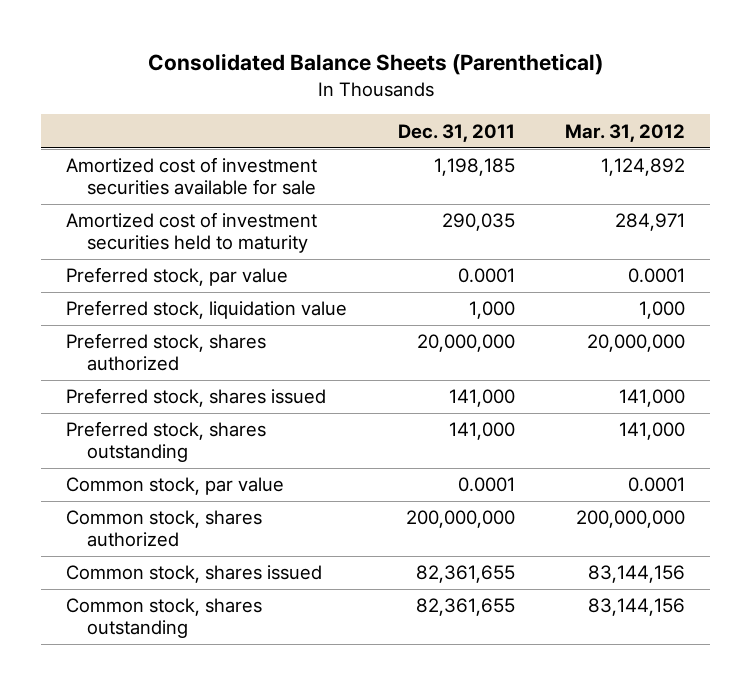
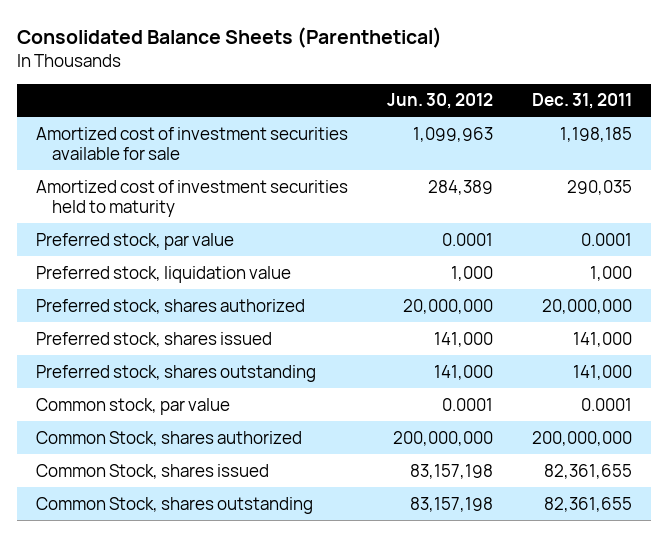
- | Dec. 31, 2011 | Mar. 31, 2012
+ | Jun. 30, 2012 | Dec. 31, 2011
- Common stock, shares authorized | 200,000,000 | 200,000,000
- Common stock, shares issued | 82,361,655 | 83,144,156
- Common stock, shares outstanding | 82,361,655 | 83,144,156
+ Common Stock, shares authorized | 200,000,000 | 200,000,000
+ Common Stock, shares issued | 83,157,198 | 82,361,655
+ Common Stock, shares outstanding | 83,157,198 | 82,361,655

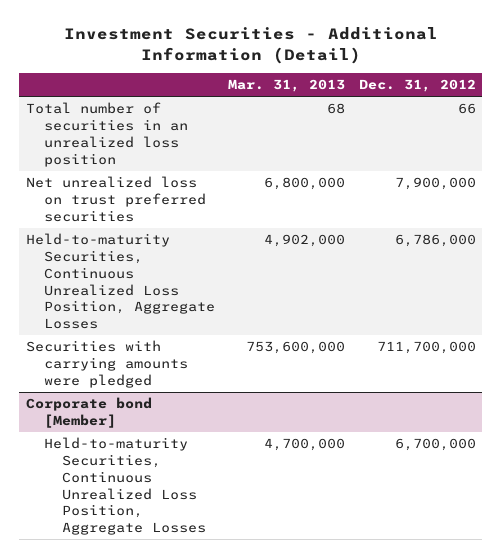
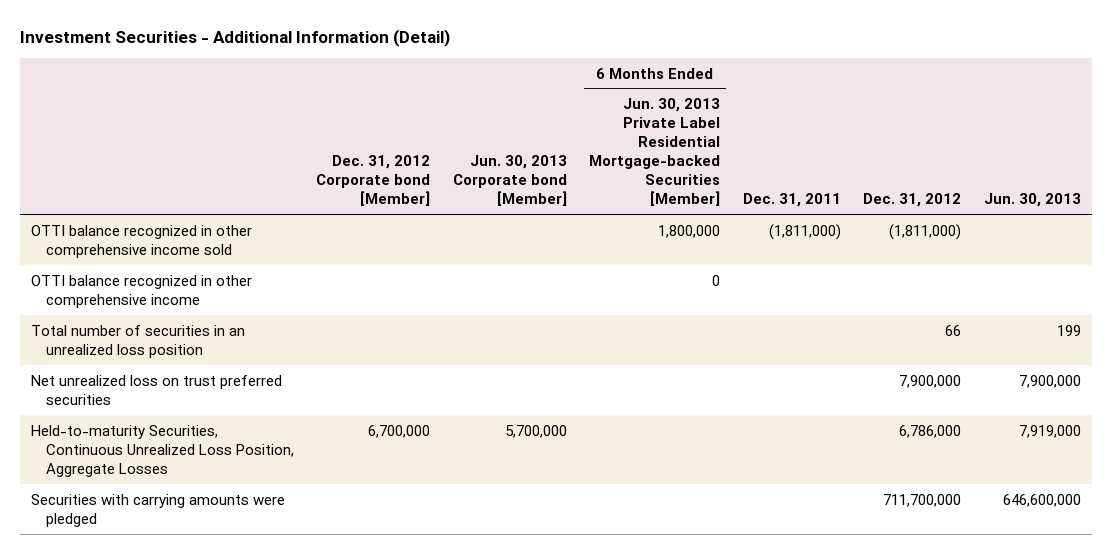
- | Mar. 31, 2013 | Dec. 31, 2012
+ | Dec. 31, 2012 Corporate bond [Member] | Jun. 30, 2013 Corporate bond [Member] | 6 Months Ended Jun. 30, 2013 Private Label Residential Mortgage-backed Securities [Member] | Dec. 31, 2011 | Dec. 31, 2012 | Jun. 30, 2013
+ OTTI balance recognized in other comprehensive income sold | | | 1,800,000 | (1,811,000) | (1,811,000) |
+ OTTI balance recognized in other comprehensive income | | | 0 | | |
- Corporate bond [Member]
- Held-to-maturity Securities, Continuous Unrealized Loss Position, Aggregate Losses | 4,700,000 | 6,700,000

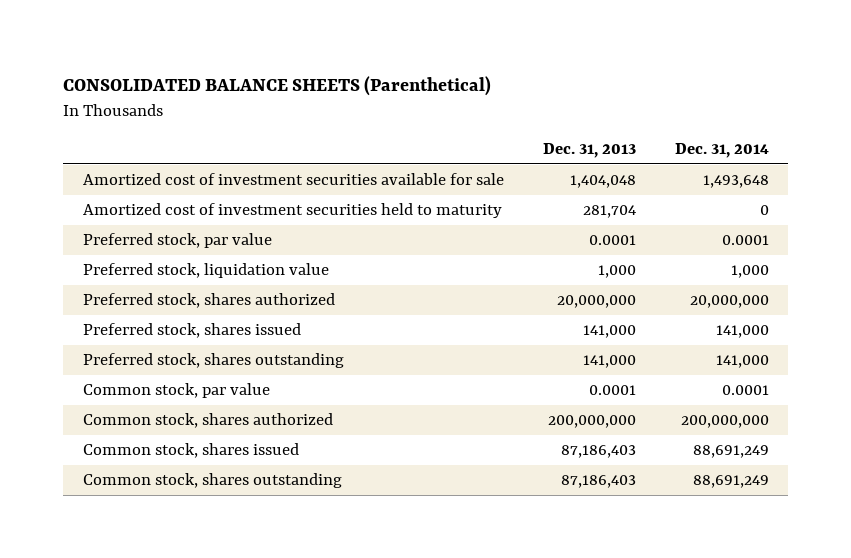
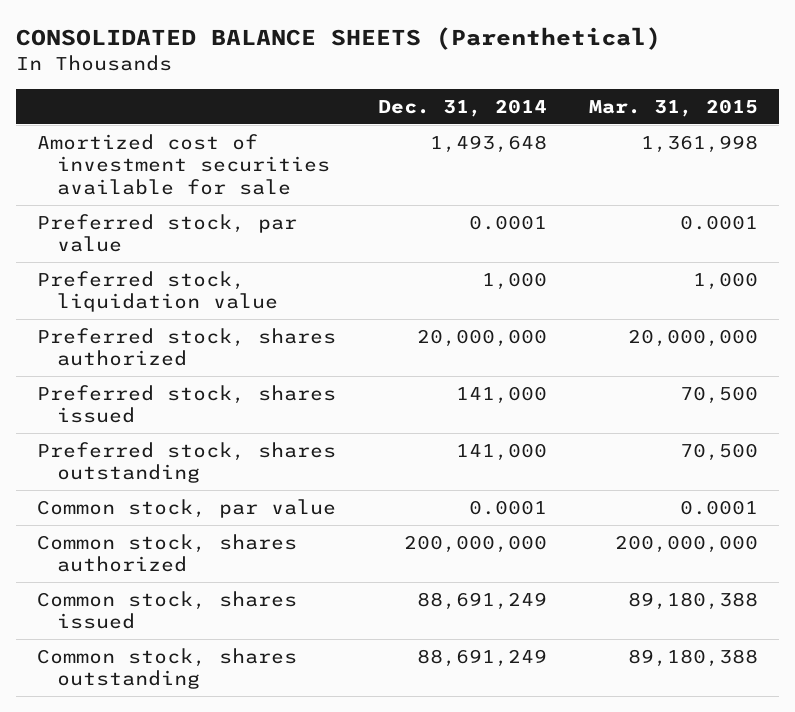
- | Dec. 31, 2013 | Dec. 31, 2014
+ | Dec. 31, 2014 | Mar. 31, 2015
- Amortized cost of investment securities held to maturity | 281,704 | 0

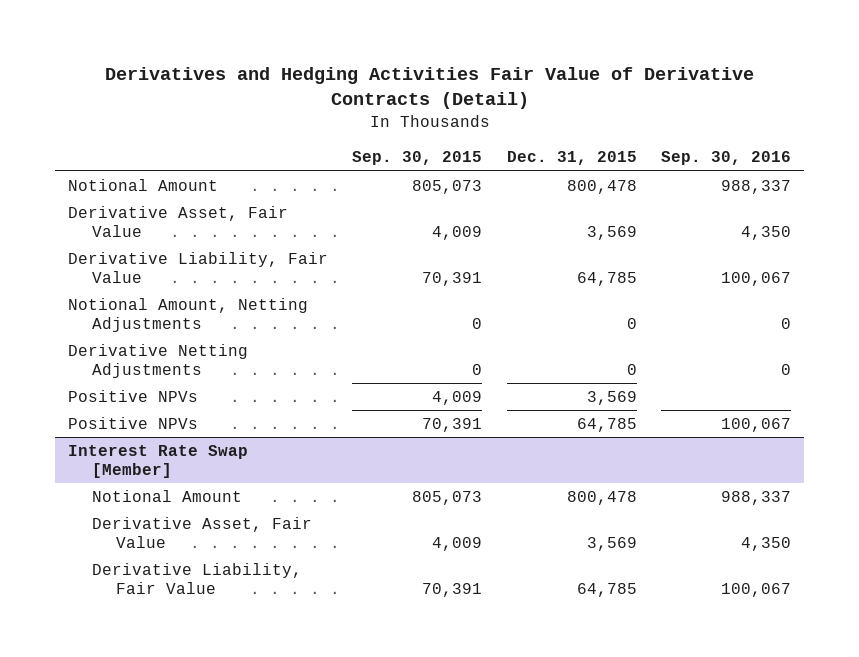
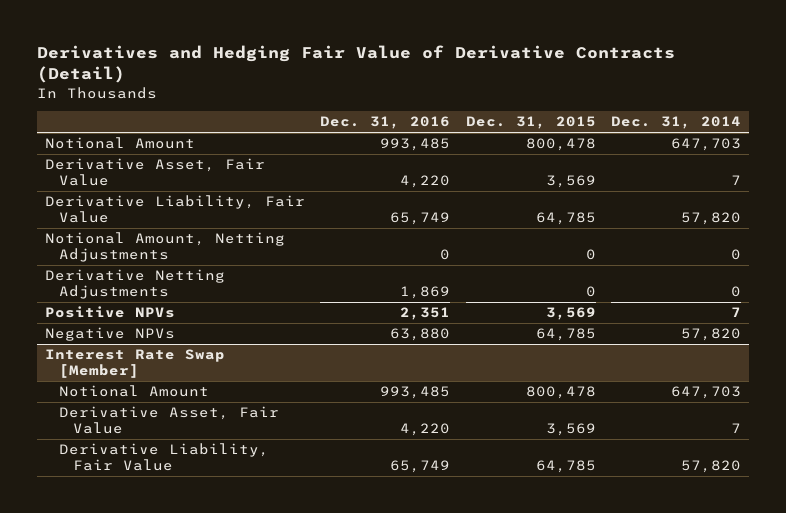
- Derivatives and Hedging Activities Fair Value of Derivative Contracts (Detail)
+ Derivatives and Hedging Fair Value of Derivative Contracts (Detail)
- | Sep. 30, 2015 | Dec. 31, 2015 | Sep. 30, 2016
+ | Dec. 31, 2016 | Dec. 31, 2015 | Dec. 31, 2014
- Positive NPVs | 70,391 | 64,785 | 100,067
+ Negative NPVs | 63,880 | 64,785 | 57,820

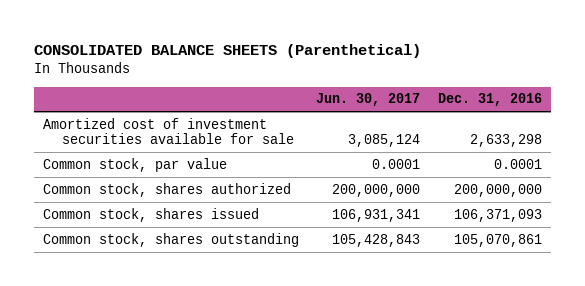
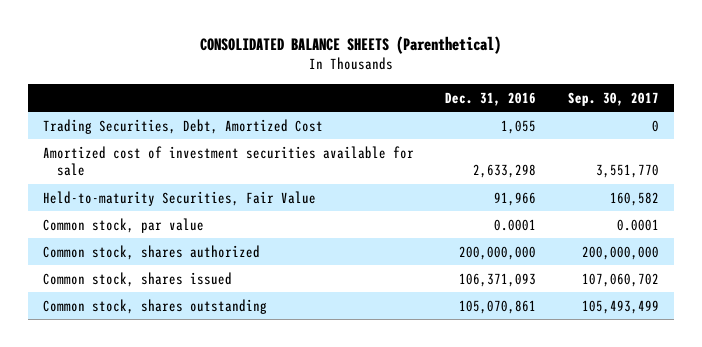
- | Jun. 30, 2017 | Dec. 31, 2016
+ | Dec. 31, 2016 | Sep. 30, 2017
+ Trading Securities, Debt, Amortized Cost | 1,055 | 0
+ Held-to-maturity Securities, Fair Value | 91,966 | 160,582

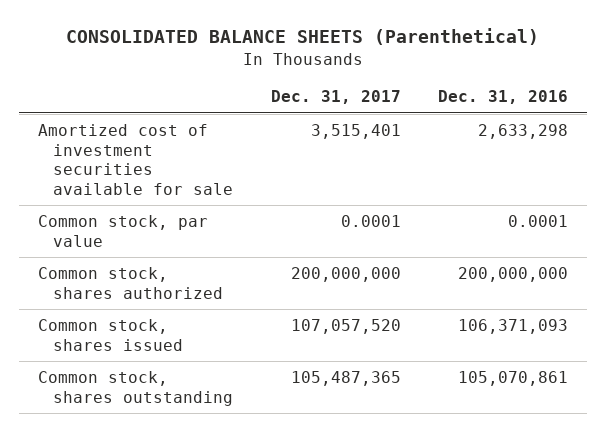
- | Dec. 31, 2016 | Sep. 30, 2017
+ | Dec. 31, 2017 | Dec. 31, 2016
- Trading Securities, Debt, Amortized Cost | 1,055 | 0
- Held-to-maturity Securities, Fair Value | 91,966 | 160,582

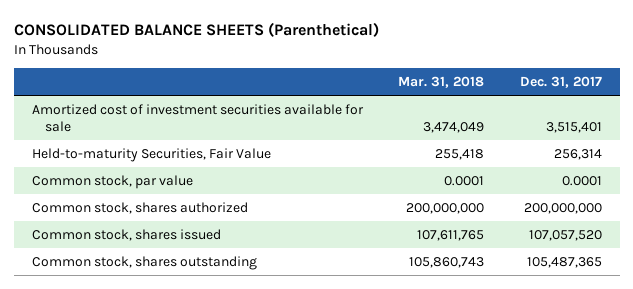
- | Dec. 31, 2017 | Dec. 31, 2016
+ | Mar. 31, 2018 | Dec. 31, 2017
+ Held-to-maturity Securities, Fair Value | 255,418 | 256,314

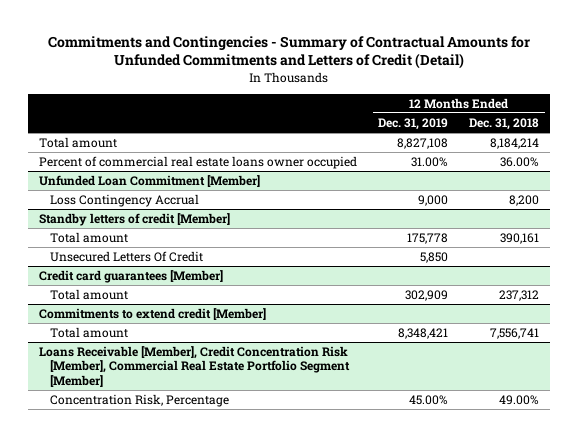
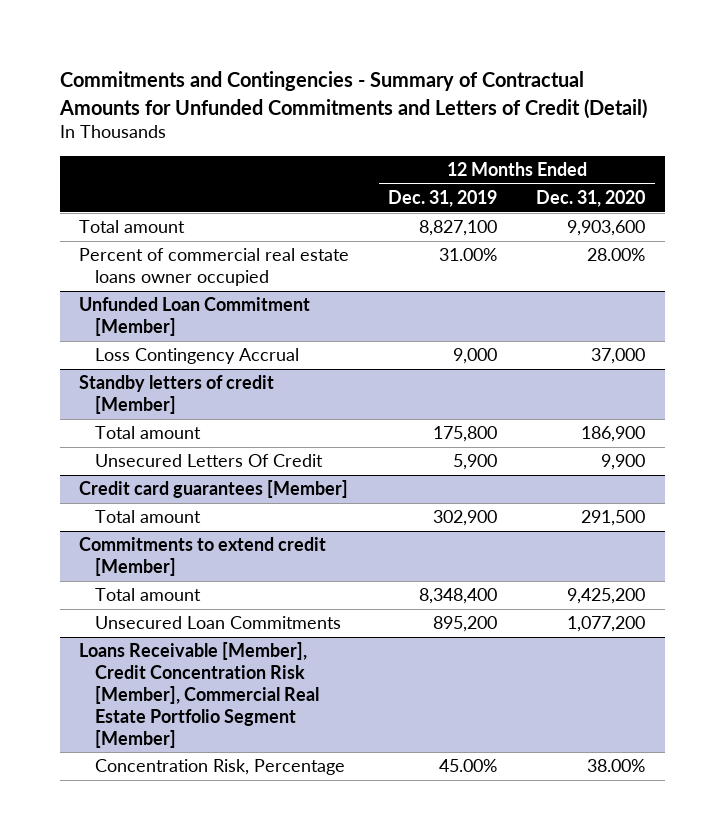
- | 12 Months Ended Dec. 31, 2019 | 12 Months Ended Dec. 31, 2018
+ | 12 Months Ended Dec. 31, 2019 | 12 Months Ended Dec. 31, 2020
- Total amount | 8,827,108 | 8,184,214
+ Total amount | 8,827,100 | 9,903,600
@ Standby letters of credit [Member]
- Total amount | 175,778 | 390,161
- Unsecured Letters Of Credit | 5,850 |
+ Total amount | 175,800 | 186,900
+ Unsecured Letters Of Credit | 5,900 | 9,900
@ Credit card guarantees [Member]
- Total amount | 302,909 | 237,312
+ Total amount | 302,900 | 291,500
@ Commitments to extend credit [Member]
- Total amount | 8,348,421 | 7,556,741
+ Total amount | 8,348,400 | 9,425,200
+ Unsecured Loan Commitments | 895,200 | 1,077,200

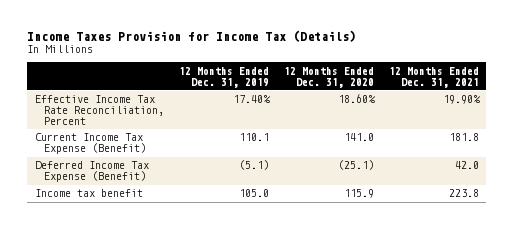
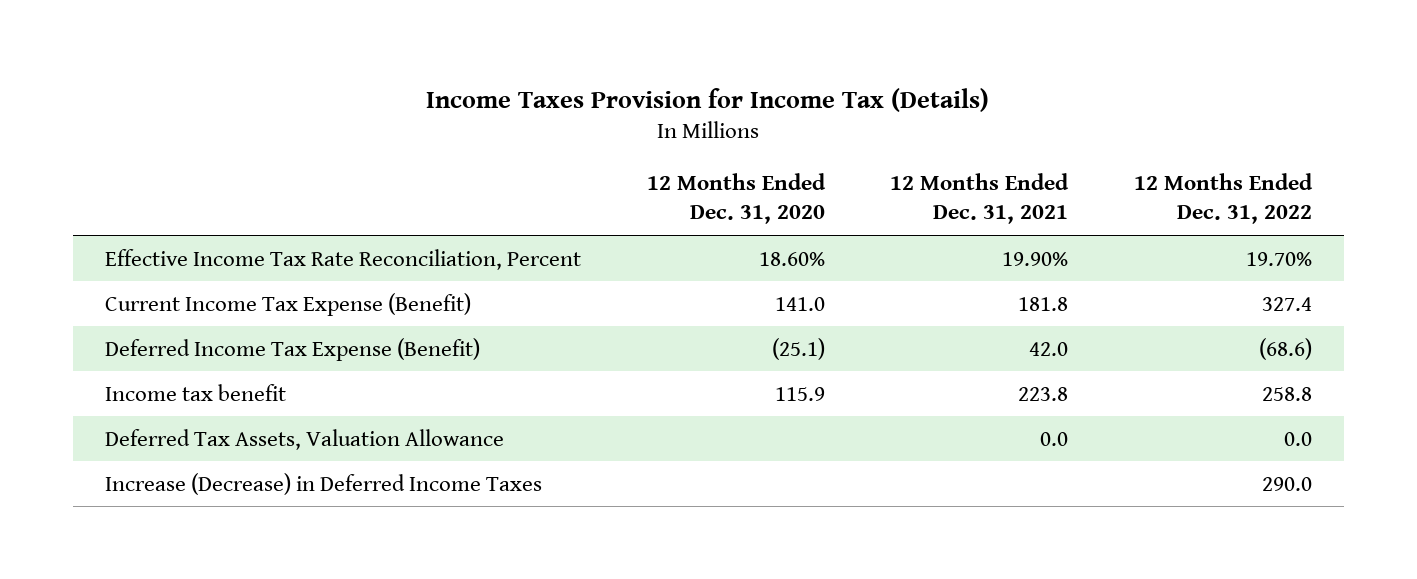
- | 12 Months Ended Dec. 31, 2019 | 12 Months Ended Dec. 31, 2020 | 12 Months Ended Dec. 31, 2021
+ | 12 Months Ended Dec. 31, 2020 | 12 Months Ended Dec. 31, 2021 | 12 Months Ended Dec. 31, 2022
+ Deferred Tax Assets, Valuation Allowance | | 0.0 | 0.0
+ Increase (Decrease) in Deferred Income Taxes | | | 290.0

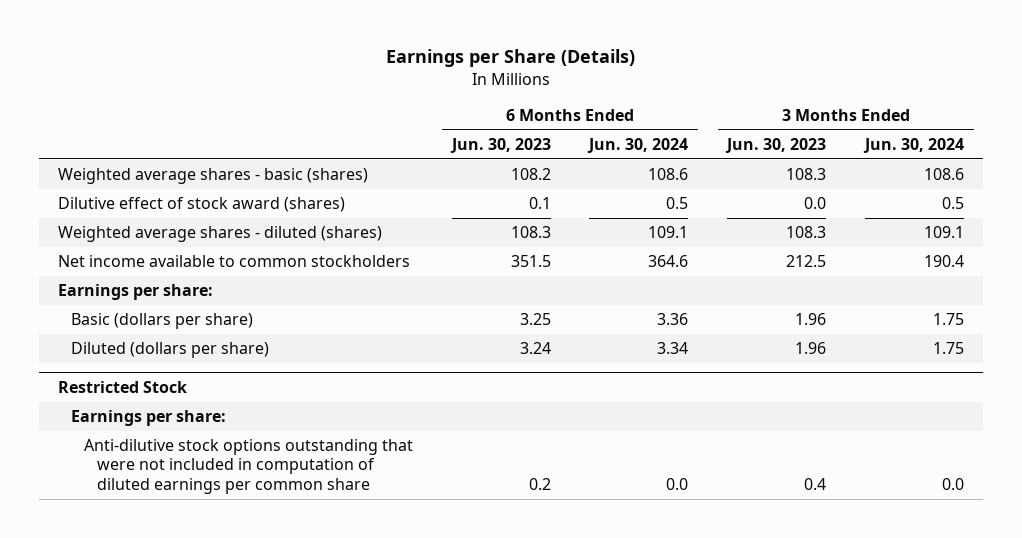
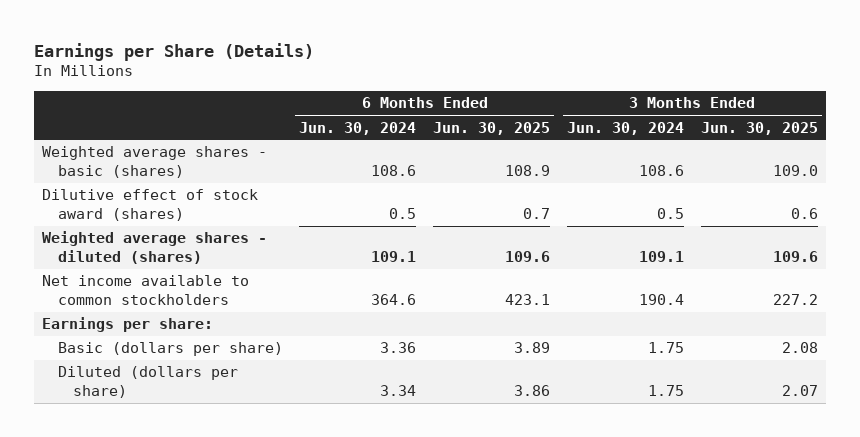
- | 6 Months Ended Jun. 30, 2023 | 6 Months Ended Jun. 30, 2024 | 3 Months Ended Jun. 30, 2023 | 3 Months Ended Jun. 30, 2024
+ | 6 Months Ended Jun. 30, 2024 | 6 Months Ended Jun. 30, 2025 | 3 Months Ended Jun. 30, 2024 | 3 Months Ended Jun. 30, 2025
- Restricted Stock
- Earnings per share:
- Anti-dilutive stock options outstanding that were not included in computation of diluted earnings per common share | 0.2 | 0.0 | 0.4 | 0.0

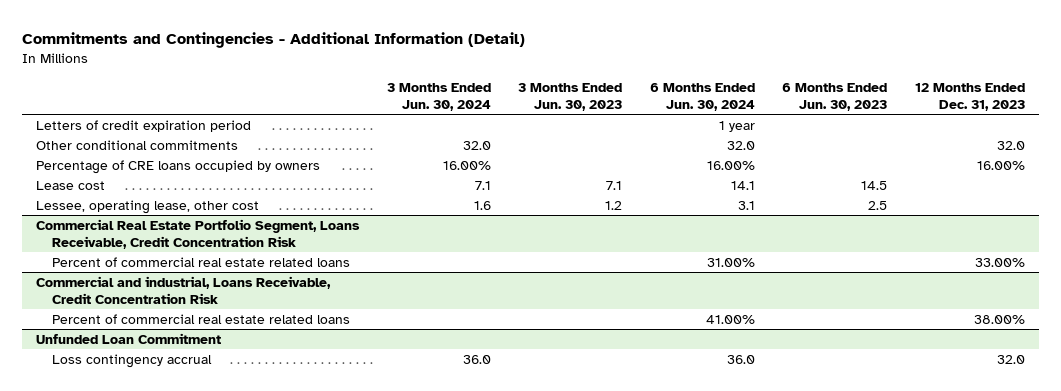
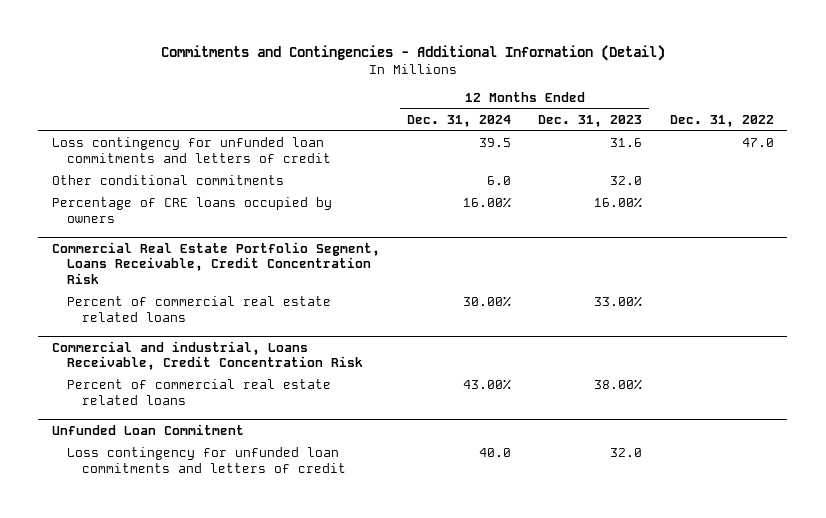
- | 3 Months Ended Jun. 30, 2024 | 3 Months Ended Jun. 30, 2023 | 6 Months Ended Jun. 30, 2024 | 6 Months Ended Jun. 30, 2023 | 12 Months Ended Dec. 31, 2023
+ | 12 Months Ended Dec. 31, 2024 | 12 Months Ended Dec. 31, 2023 | Dec. 31, 2022
- Letters of credit expiration period | | | 1 year | |
+ Loss contingency for unfunded loan commitments and letters of credit | 39.5 | 31.6 | 47.0
- Lease cost | 7.1 | 7.1 | 14.1 | 14.5 |
- Lessee, operating lease, other cost | 1.6 | 1.2 | 3.1 | 2.5 |
@ Unfunded Loan Commitment
- Loss contingency accrual | 36.0 | | 36.0 | | 32.0
+ Loss contingency for unfunded loan commitments and letters of credit | 40.0 | 32.0 |

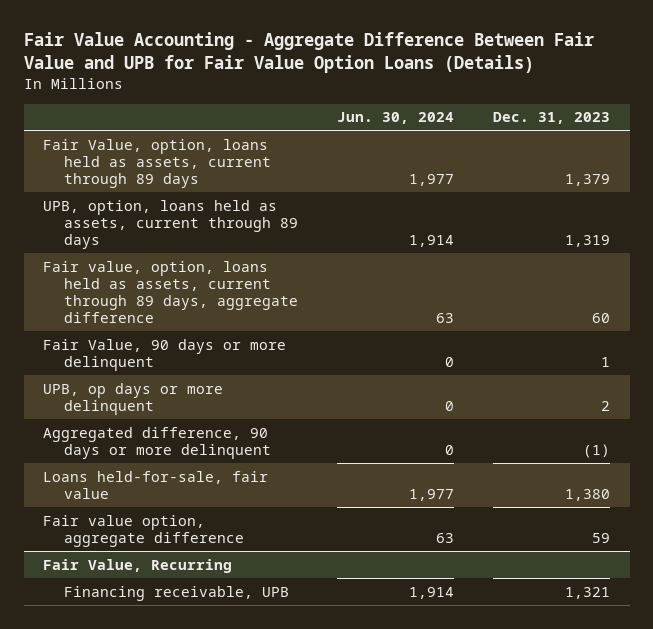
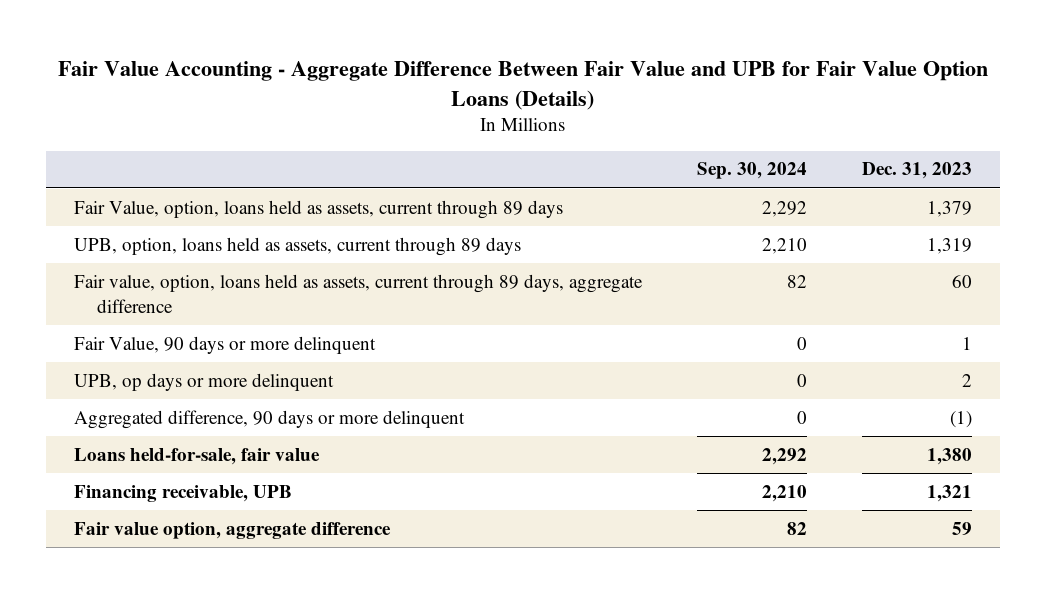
- | Jun. 30, 2024 | Dec. 31, 2023
+ | Sep. 30, 2024 | Dec. 31, 2023
- Fair Value, Recurring
moved down: Fair value option, aggregate difference | 82 | 59

